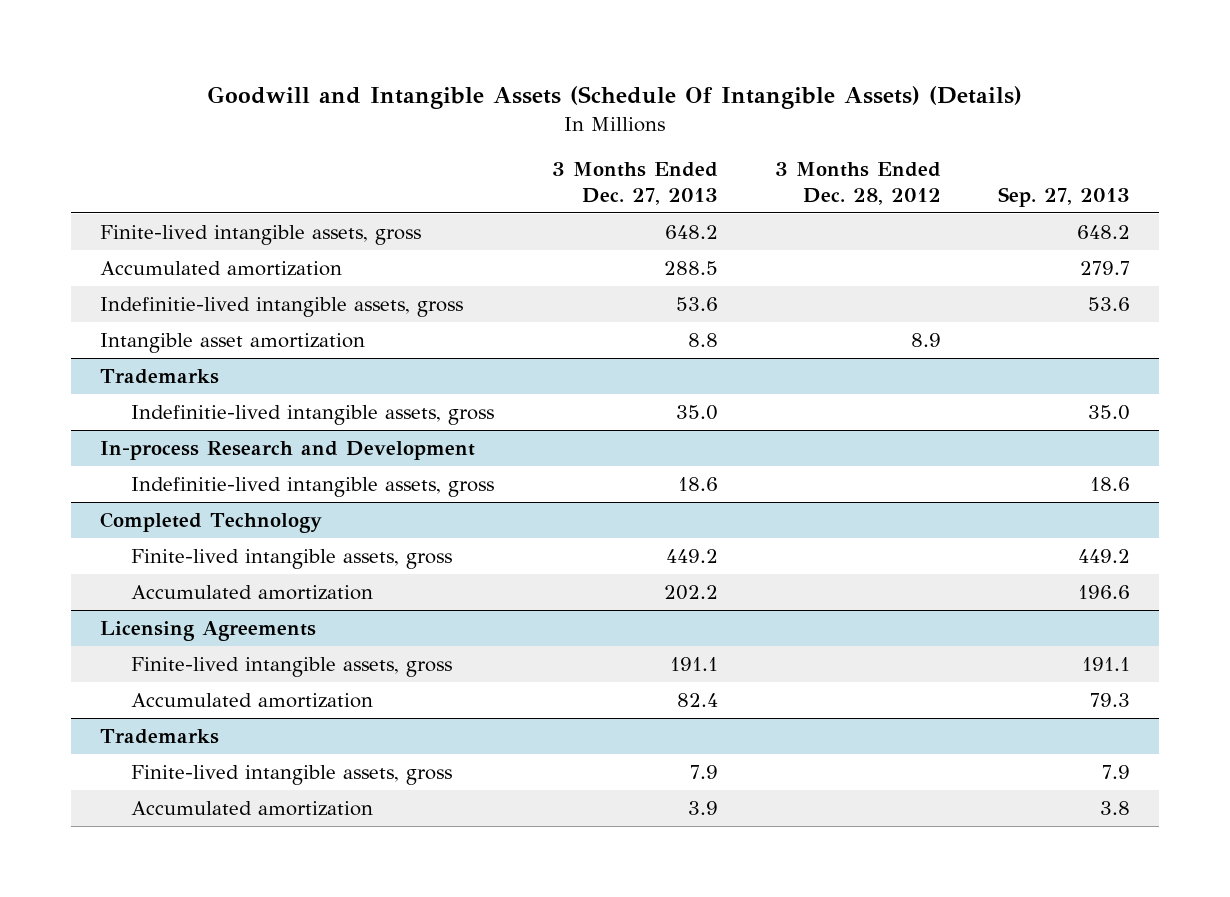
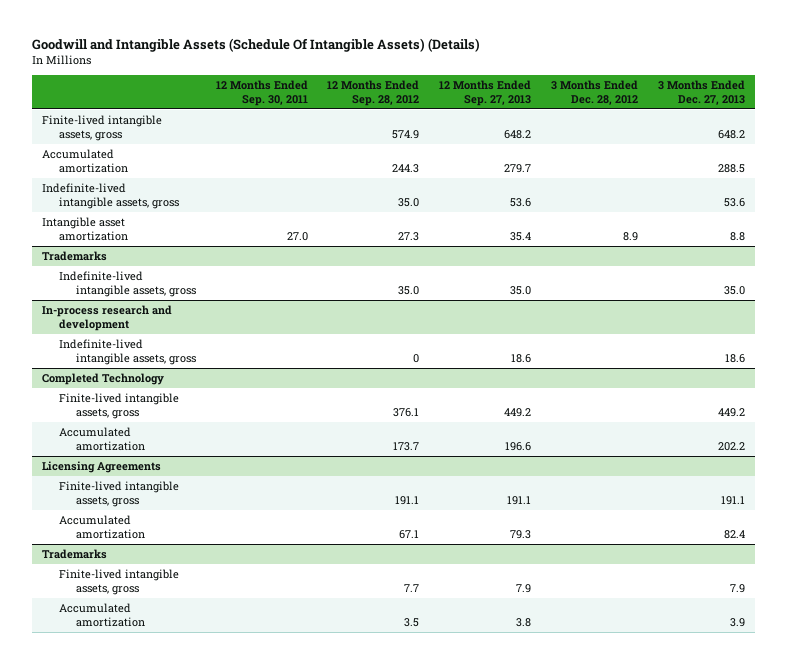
- | 3 Months Ended Dec. 27, 2013 | 3 Months Ended Dec. 28, 2012 | Sep. 27, 2013
+ | 12 Months Ended Sep. 30, 2011 | 12 Months Ended Sep. 28, 2012 | 12 Months Ended Sep. 27, 2013 | 3 Months Ended Dec. 28, 2012 | 3 Months Ended Dec. 27, 2013
- Indefinitie-lived intangible assets, gross | 53.6 | | 53.6
+ Indefinite-lived intangible assets, gross | | 35.0 | 53.6 | | 53.6
@ Trademarks
- Indefinitie-lived intangible assets, gross | 35.0 | | 35.0
- In-process Research and Development
- Indefinitie-lived intangible assets, gross | 18.6 | | 18.6
@ Trademarks
+ Indefinite-lived intangible assets, gross | | 35.0 | 35.0 | | 35.0
+ In-process research and development
+ Indefinite-lived intangible assets, gross | | 0 | 18.6 | | 18.6

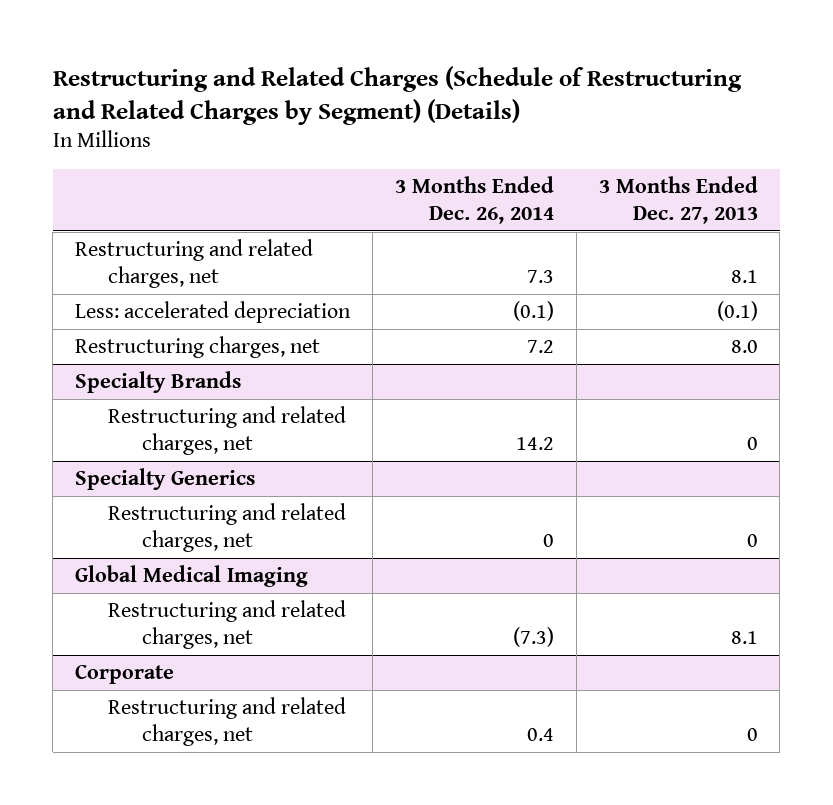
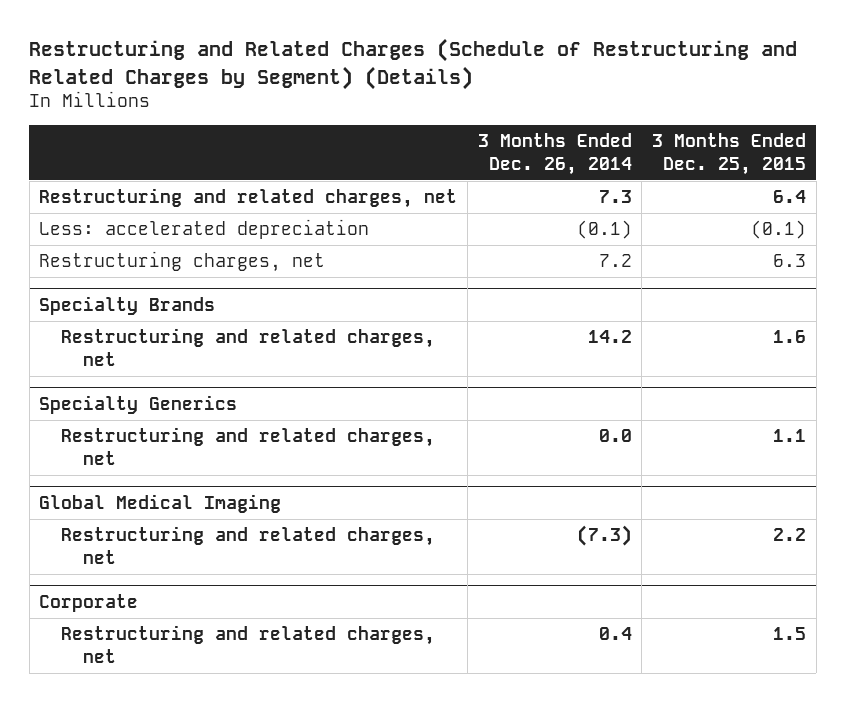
- | 3 Months Ended Dec. 26, 2014 | 3 Months Ended Dec. 27, 2013
+ | 3 Months Ended Dec. 26, 2014 | 3 Months Ended Dec. 25, 2015
@ Specialty Generics
- Restructuring and related charges, net | 0 | 0
+ Restructuring and related charges, net | 0.0 | 1.1

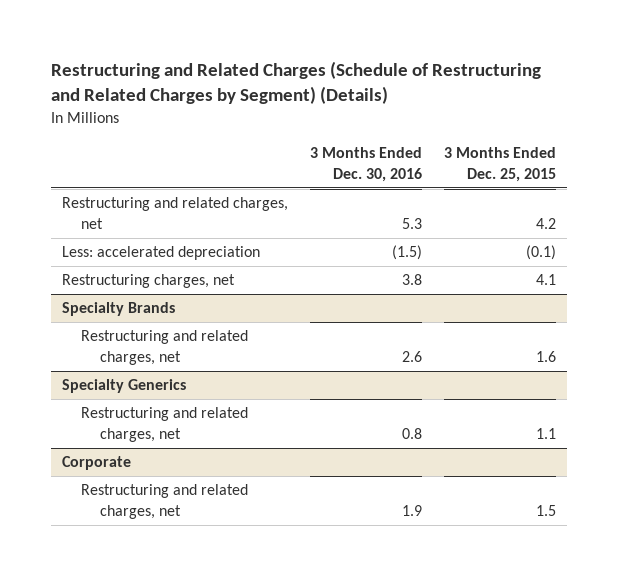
- | 3 Months Ended Dec. 26, 2014 | 3 Months Ended Dec. 25, 2015
+ | 3 Months Ended Dec. 30, 2016 | 3 Months Ended Dec. 25, 2015
- Restructuring and related charges, net | 7.3 | 6.4
+ Restructuring and related charges, net | 5.3 | 4.2
- Restructuring charges, net | 7.2 | 6.3
+ Restructuring charges, net | 3.8 | 4.1
- Global Medical Imaging
- Restructuring and related charges, net | (7.3) | 2.2

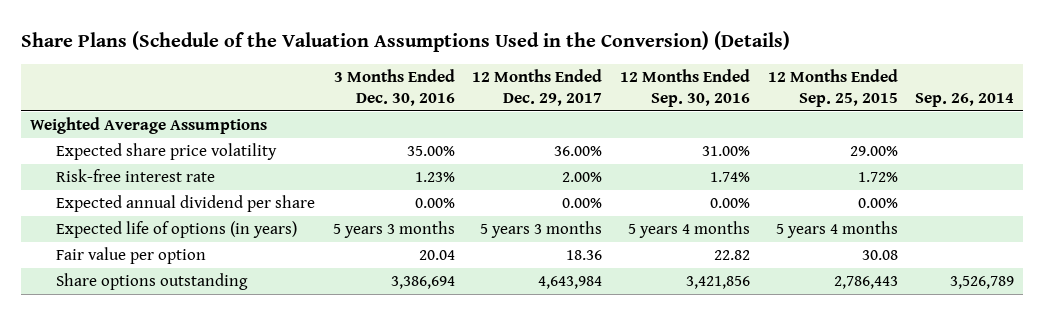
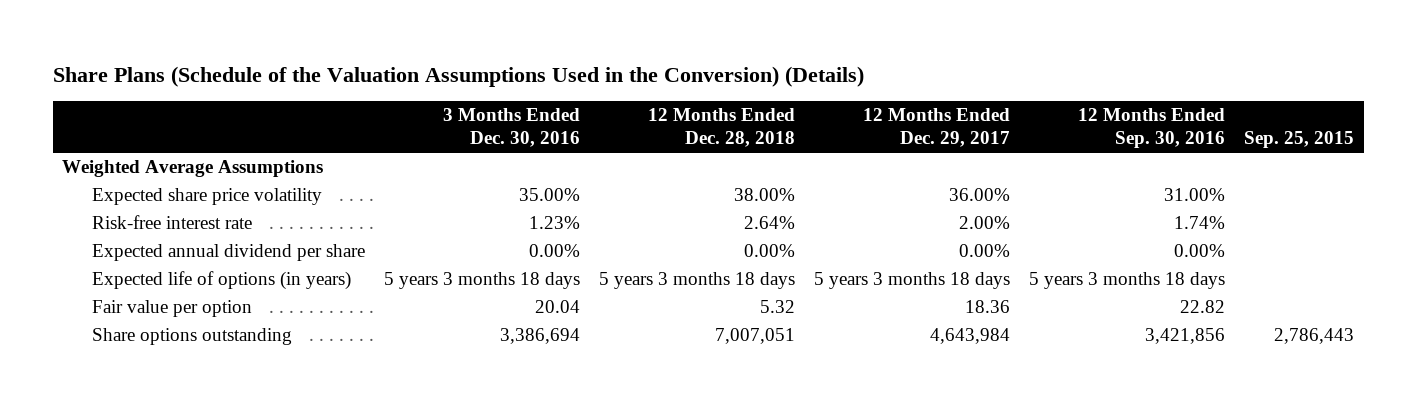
- | 3 Months Ended Dec. 30, 2016 | 12 Months Ended Dec. 29, 2017 | 12 Months Ended Sep. 30, 2016 | 12 Months Ended Sep. 25, 2015 | Sep. 26, 2014
+ | 3 Months Ended Dec. 30, 2016 | 12 Months Ended Dec. 28, 2018 | 12 Months Ended Dec. 29, 2017 | 12 Months Ended Sep. 30, 2016 | Sep. 25, 2015
- Expected life of options (in years) | 5 years 3 months | 5 years 3 months | 5 years 4 months | 5 years 4 months |
+ Expected life of options (in years) | 5 years 3 months 18 days | 5 years 3 months 18 days | 5 years 3 months 18 days | 5 years 3 months 18 days |

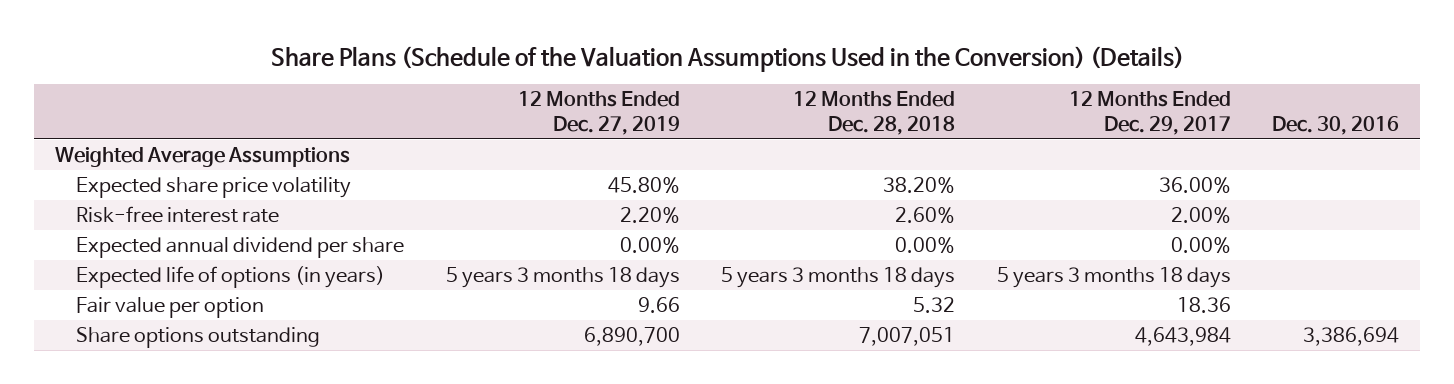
- | 3 Months Ended Dec. 30, 2016 | 12 Months Ended Dec. 28, 2018 | 12 Months Ended Dec. 29, 2017 | 12 Months Ended Sep. 30, 2016 | Sep. 25, 2015
+ | 12 Months Ended Dec. 27, 2019 | 12 Months Ended Dec. 28, 2018 | 12 Months Ended Dec. 29, 2017 | Dec. 30, 2016
- Expected share price volatility | 35.00% | 38.00% | 36.00% | 31.00% |
- Risk-free interest rate | 1.23% | 2.64% | 2.00% | 1.74% |
+ Expected share price volatility | 45.80% | 38.20% | 36.00% |
+ Risk-free interest rate | 2.20% | 2.60% | 2.00% |

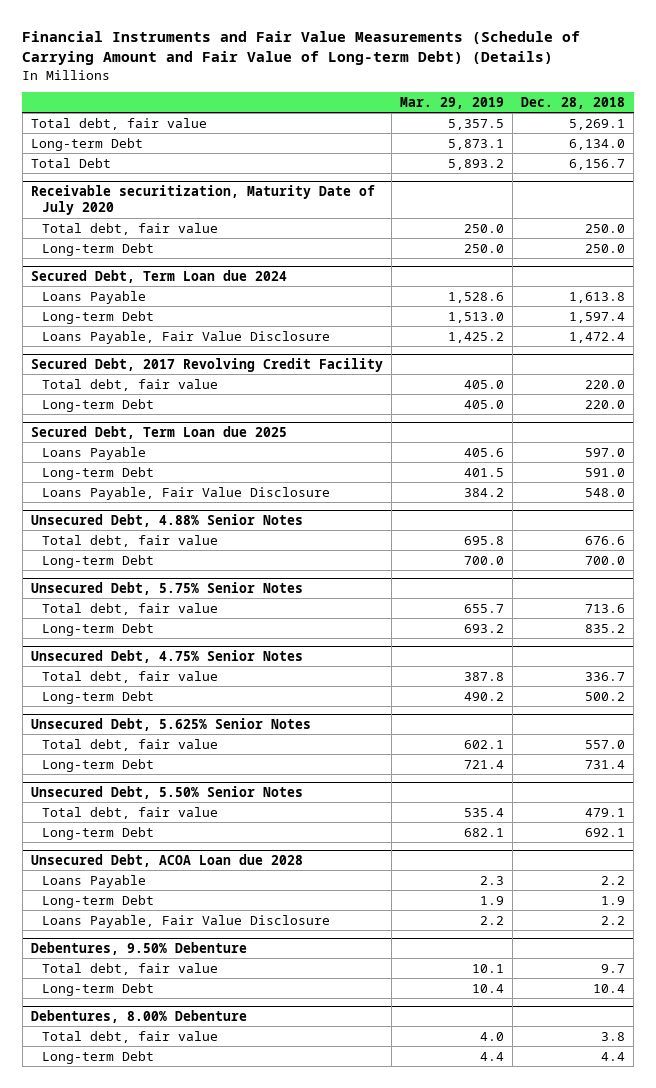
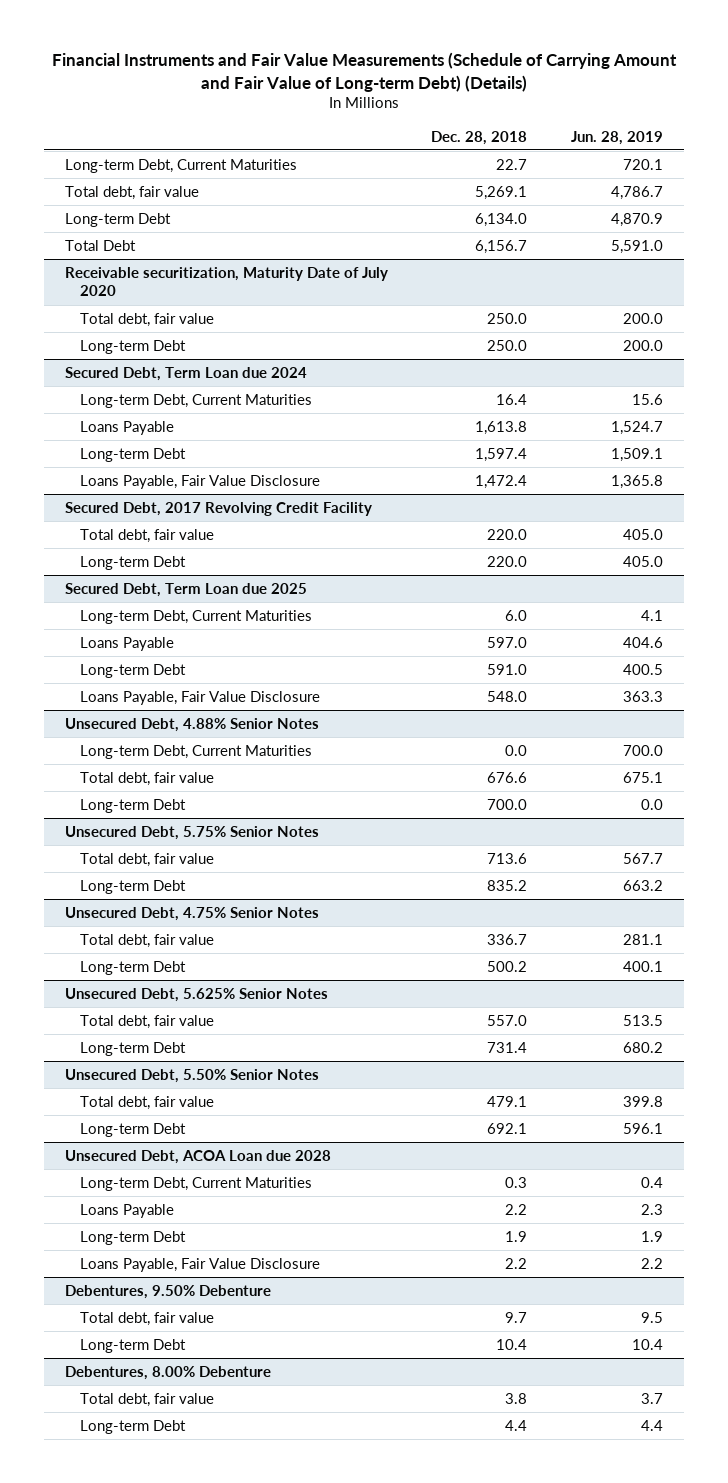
- | Mar. 29, 2019 | Dec. 28, 2018
+ | Dec. 28, 2018 | Jun. 28, 2019
+ Long-term Debt, Current Maturities | 22.7 | 720.1
@ Secured Debt, Term Loan due 2024
+ Long-term Debt, Current Maturities | 16.4 | 15.6
@ Secured Debt, Term Loan due 2025
+ Long-term Debt, Current Maturities | 6.0 | 4.1
@ Unsecured Debt, 4.88% Senior Notes
+ Long-term Debt, Current Maturities | 0.0 | 700.0
@ Unsecured Debt, ACOA Loan due 2028
+ Long-term Debt, Current Maturities | 0.3 | 0.4

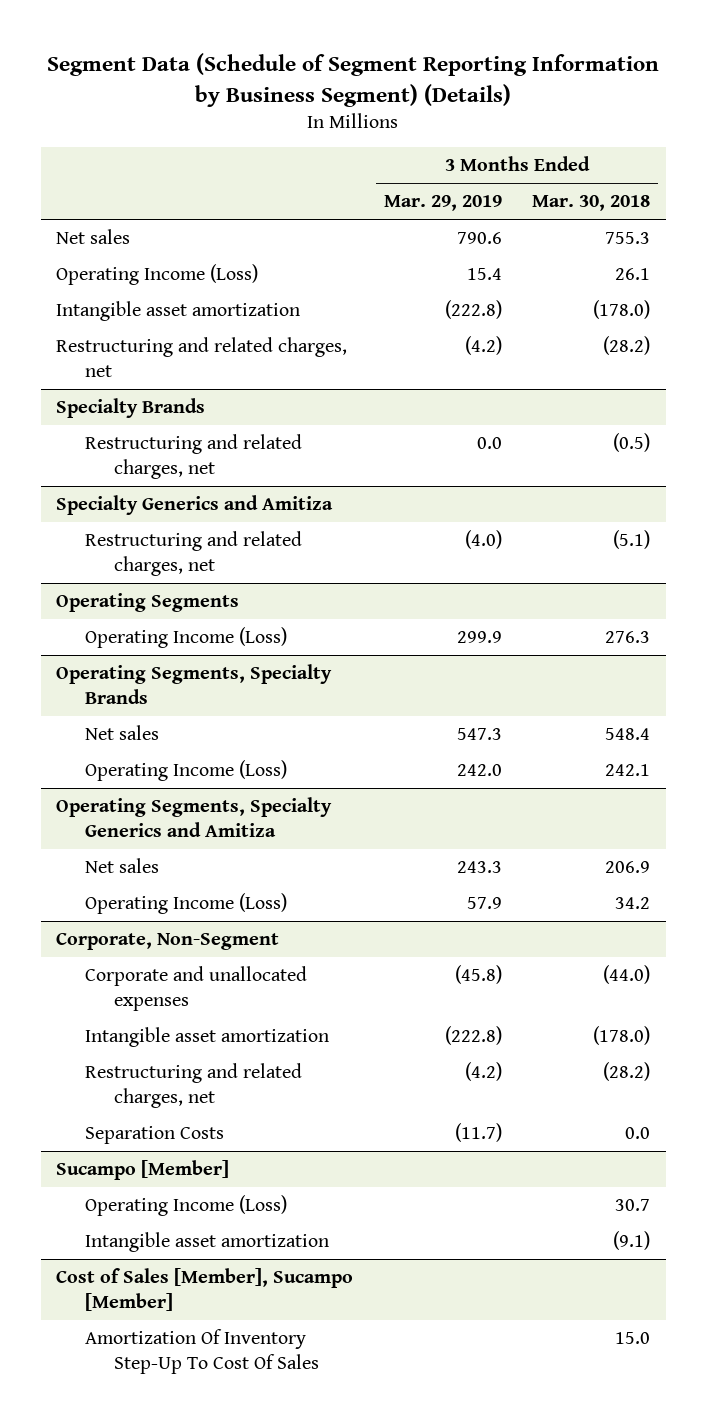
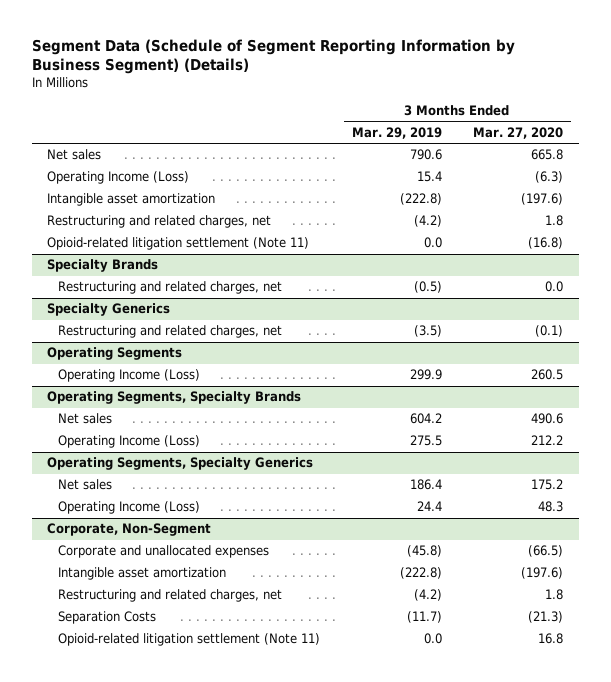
- | 3 Months Ended Mar. 29, 2019 | 3 Months Ended Mar. 30, 2018
+ | 3 Months Ended Mar. 29, 2019 | 3 Months Ended Mar. 27, 2020
+ Opioid-related litigation settlement (Note 11) | 0.0 | (16.8)
@ Specialty Brands
- Restructuring and related charges, net | 0.0 | (0.5)
- Specialty Generics and Amitiza
- Restructuring and related charges, net | (4.0) | (5.1)
@ Specialty Brands
+ Restructuring and related charges, net | (0.5) | 0.0
+ Specialty Generics
+ Restructuring and related charges, net | (3.5) | (0.1)
@ Operating Segments, Specialty Brands
- Net sales | 547.3 | 548.4
- Operating Income (Loss) | 242.0 | 242.1
- Operating Segments, Specialty Generics and Amitiza
- Net sales | 243.3 | 206.9
- Operating Income (Loss) | 57.9 | 34.2
@ Operating Segments, Specialty Brands
+ Net sales | 604.2 | 490.6
+ Operating Income (Loss) | 275.5 | 212.2
+ Operating Segments, Specialty Generics
+ Net sales | 186.4 | 175.2
+ Operating Income (Loss) | 24.4 | 48.3
- Sucampo [Member]
- Operating Income (Loss) | | 30.7
- Intangible asset amortization | | (9.1)
- Cost of Sales [Member], Sucampo [Member]
- Amortization Of Inventory Step-Up To Cost Of Sales | | 15.0
@ Corporate, Non-Segment
+ Opioid-related litigation settlement (Note 11) | 0.0 | 16.8

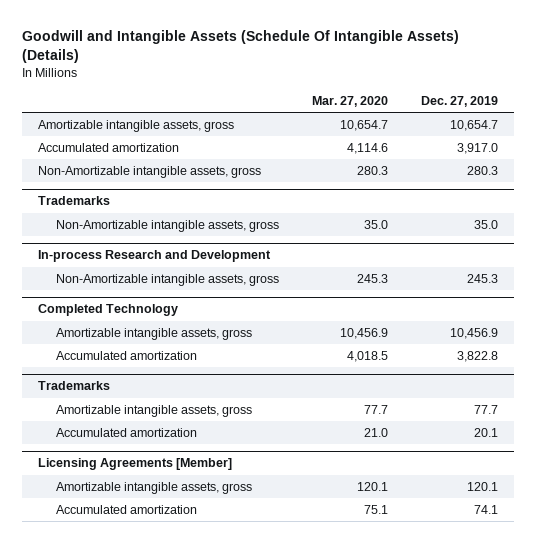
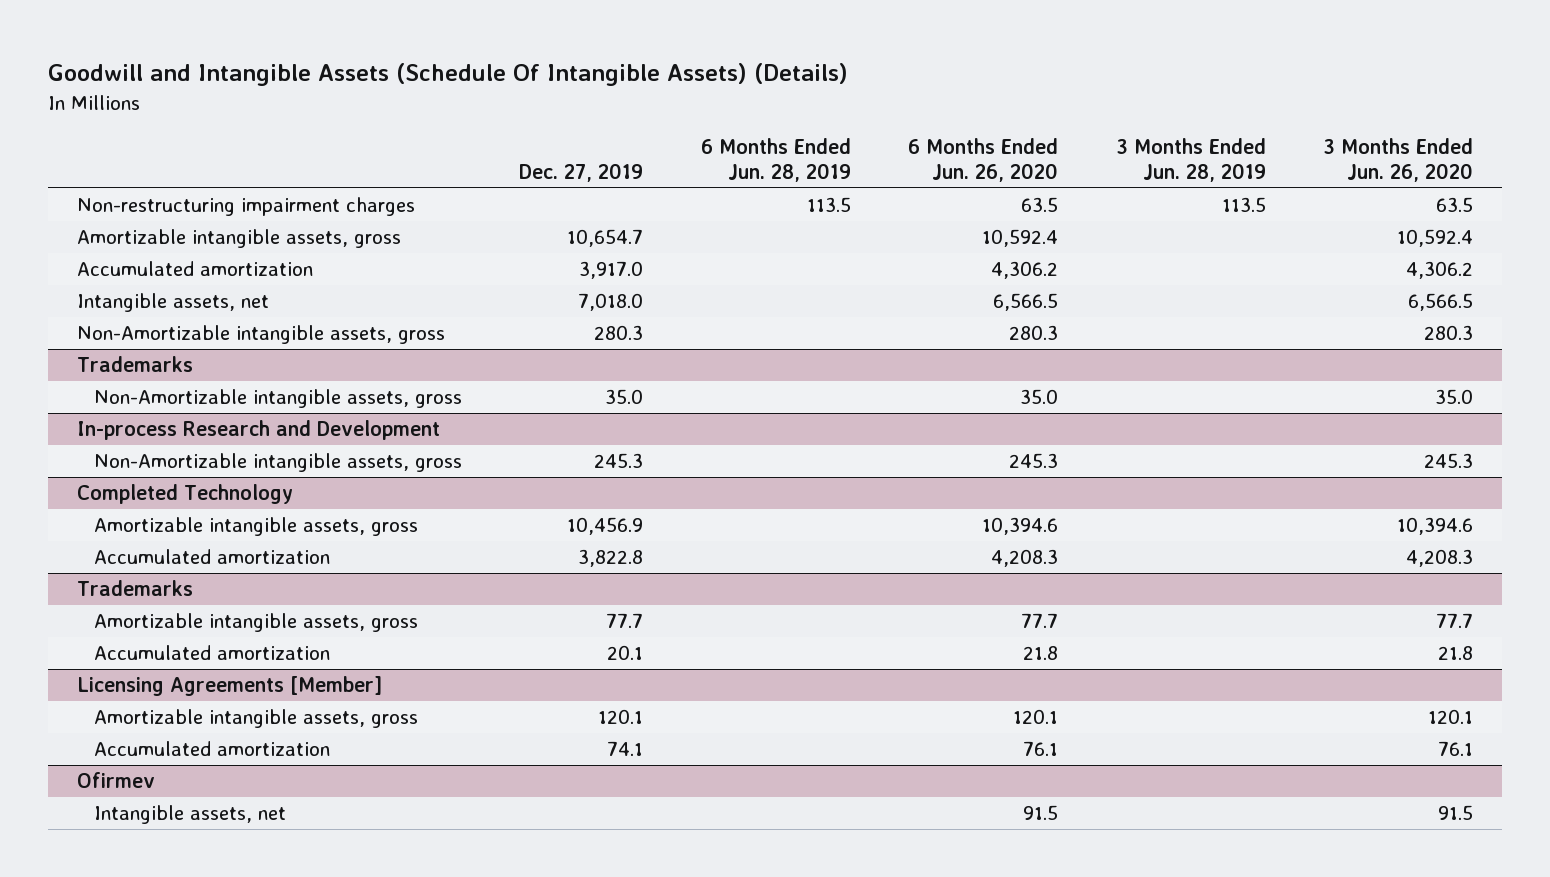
- | Mar. 27, 2020 | Dec. 27, 2019
+ | Dec. 27, 2019 | 6 Months Ended Jun. 28, 2019 | 6 Months Ended Jun. 26, 2020 | 3 Months Ended Jun. 28, 2019 | 3 Months Ended Jun. 26, 2020
+ Non-restructuring impairment charges | | 113.5 | 63.5 | 113.5 | 63.5
+ Intangible assets, net | 7,018.0 | | 6,566.5 | | 6,566.5
+ Ofirmev
+ Intangible assets, net | | | 91.5 | | 91.5

